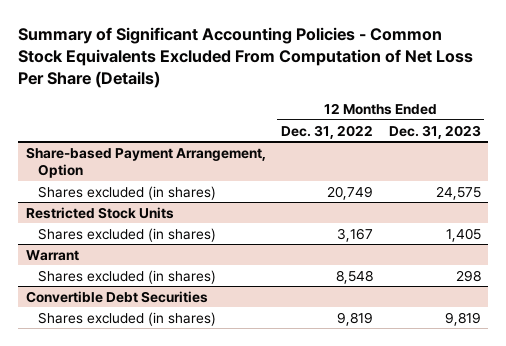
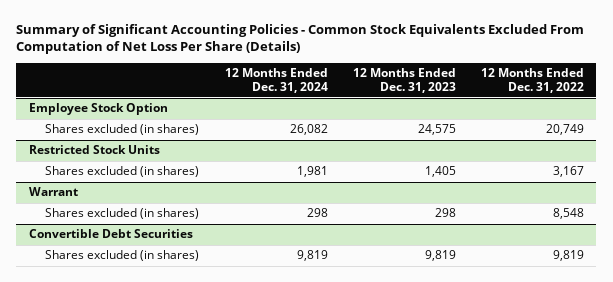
- | 12 Months Ended Dec. 31, 2022 | 12 Months Ended Dec. 31, 2023
+ | 12 Months Ended Dec. 31, 2024 | 12 Months Ended Dec. 31, 2023 | 12 Months Ended Dec. 31, 2022
- Share-based Payment Arrangement, Option
+ Employee Stock Option

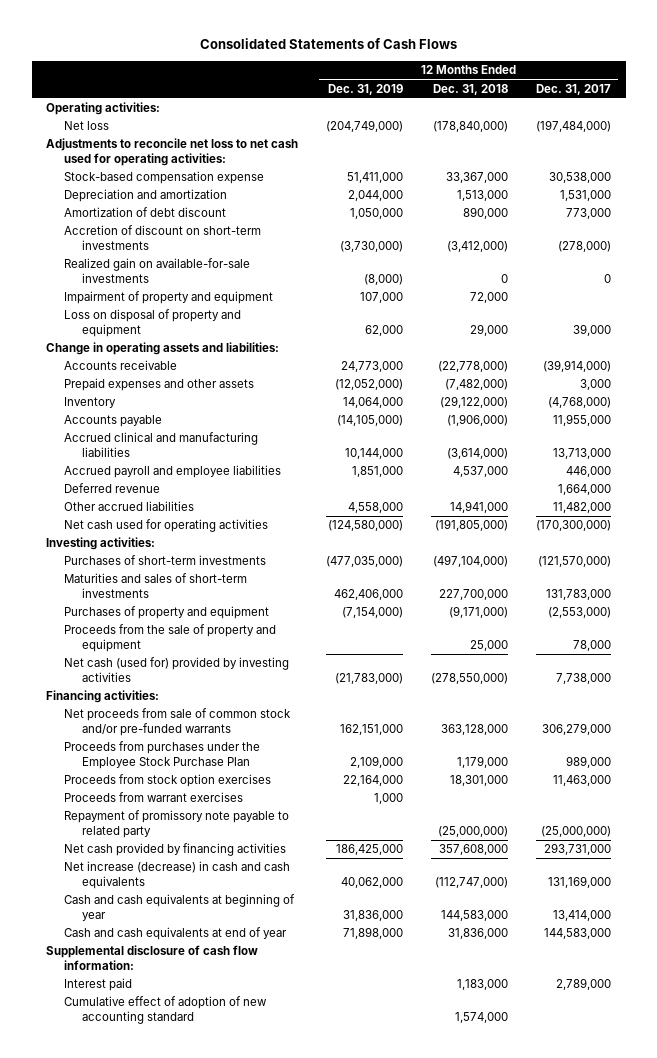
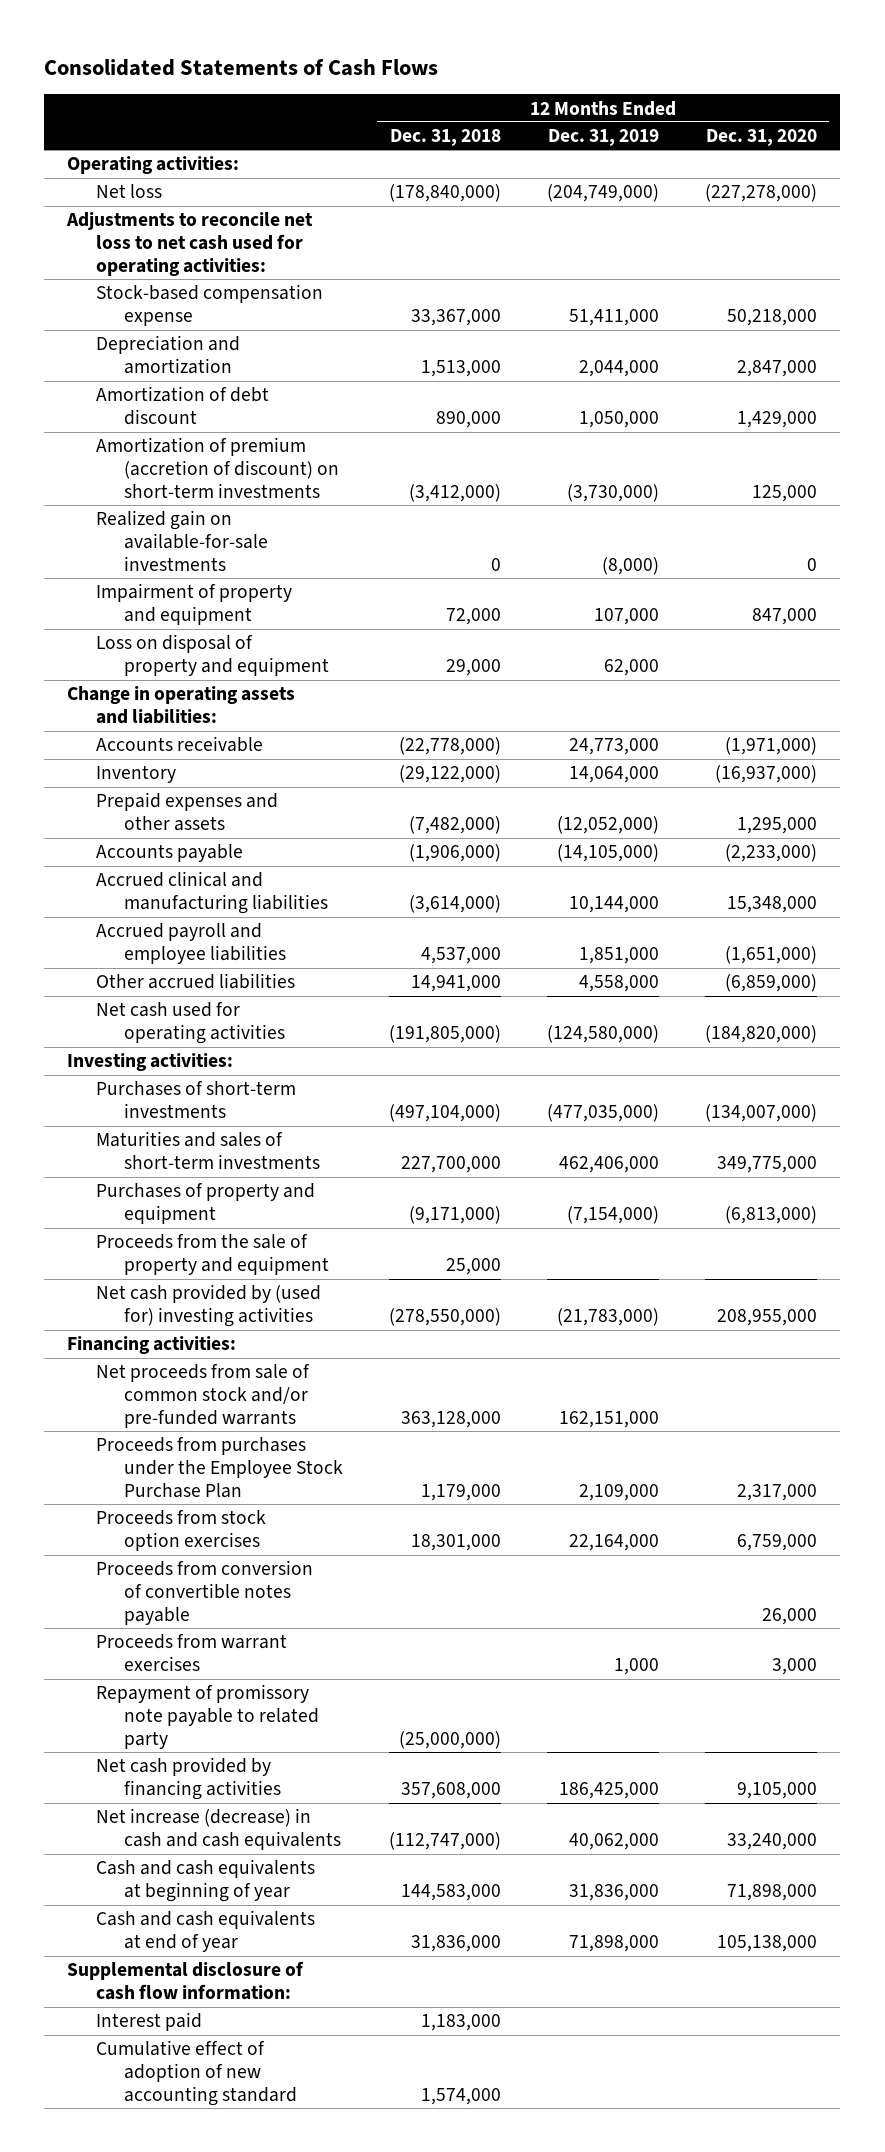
- | 12 Months Ended Dec. 31, 2019 | 12 Months Ended Dec. 31, 2018 | 12 Months Ended Dec. 31, 2017
+ | 12 Months Ended Dec. 31, 2018 | 12 Months Ended Dec. 31, 2019 | 12 Months Ended Dec. 31, 2020
- Accretion of discount on short-term investments | (3,730,000) | (3,412,000) | (278,000)
+ Amortization of premium (accretion of discount) on short-term investments | (3,412,000) | (3,730,000) | 125,000
moved down: Prepaid expenses and other assets | (7,482,000) | (12,052,000) | 1,295,000
- Deferred revenue | | | 1,664,000
- Net cash (used for) provided by investing activities | (21,783,000) | (278,550,000) | 7,738,000
+ Net cash provided by (used for) investing activities | (278,550,000) | (21,783,000) | 208,955,000
+ Proceeds from conversion of convertible notes payable | | | 26,000

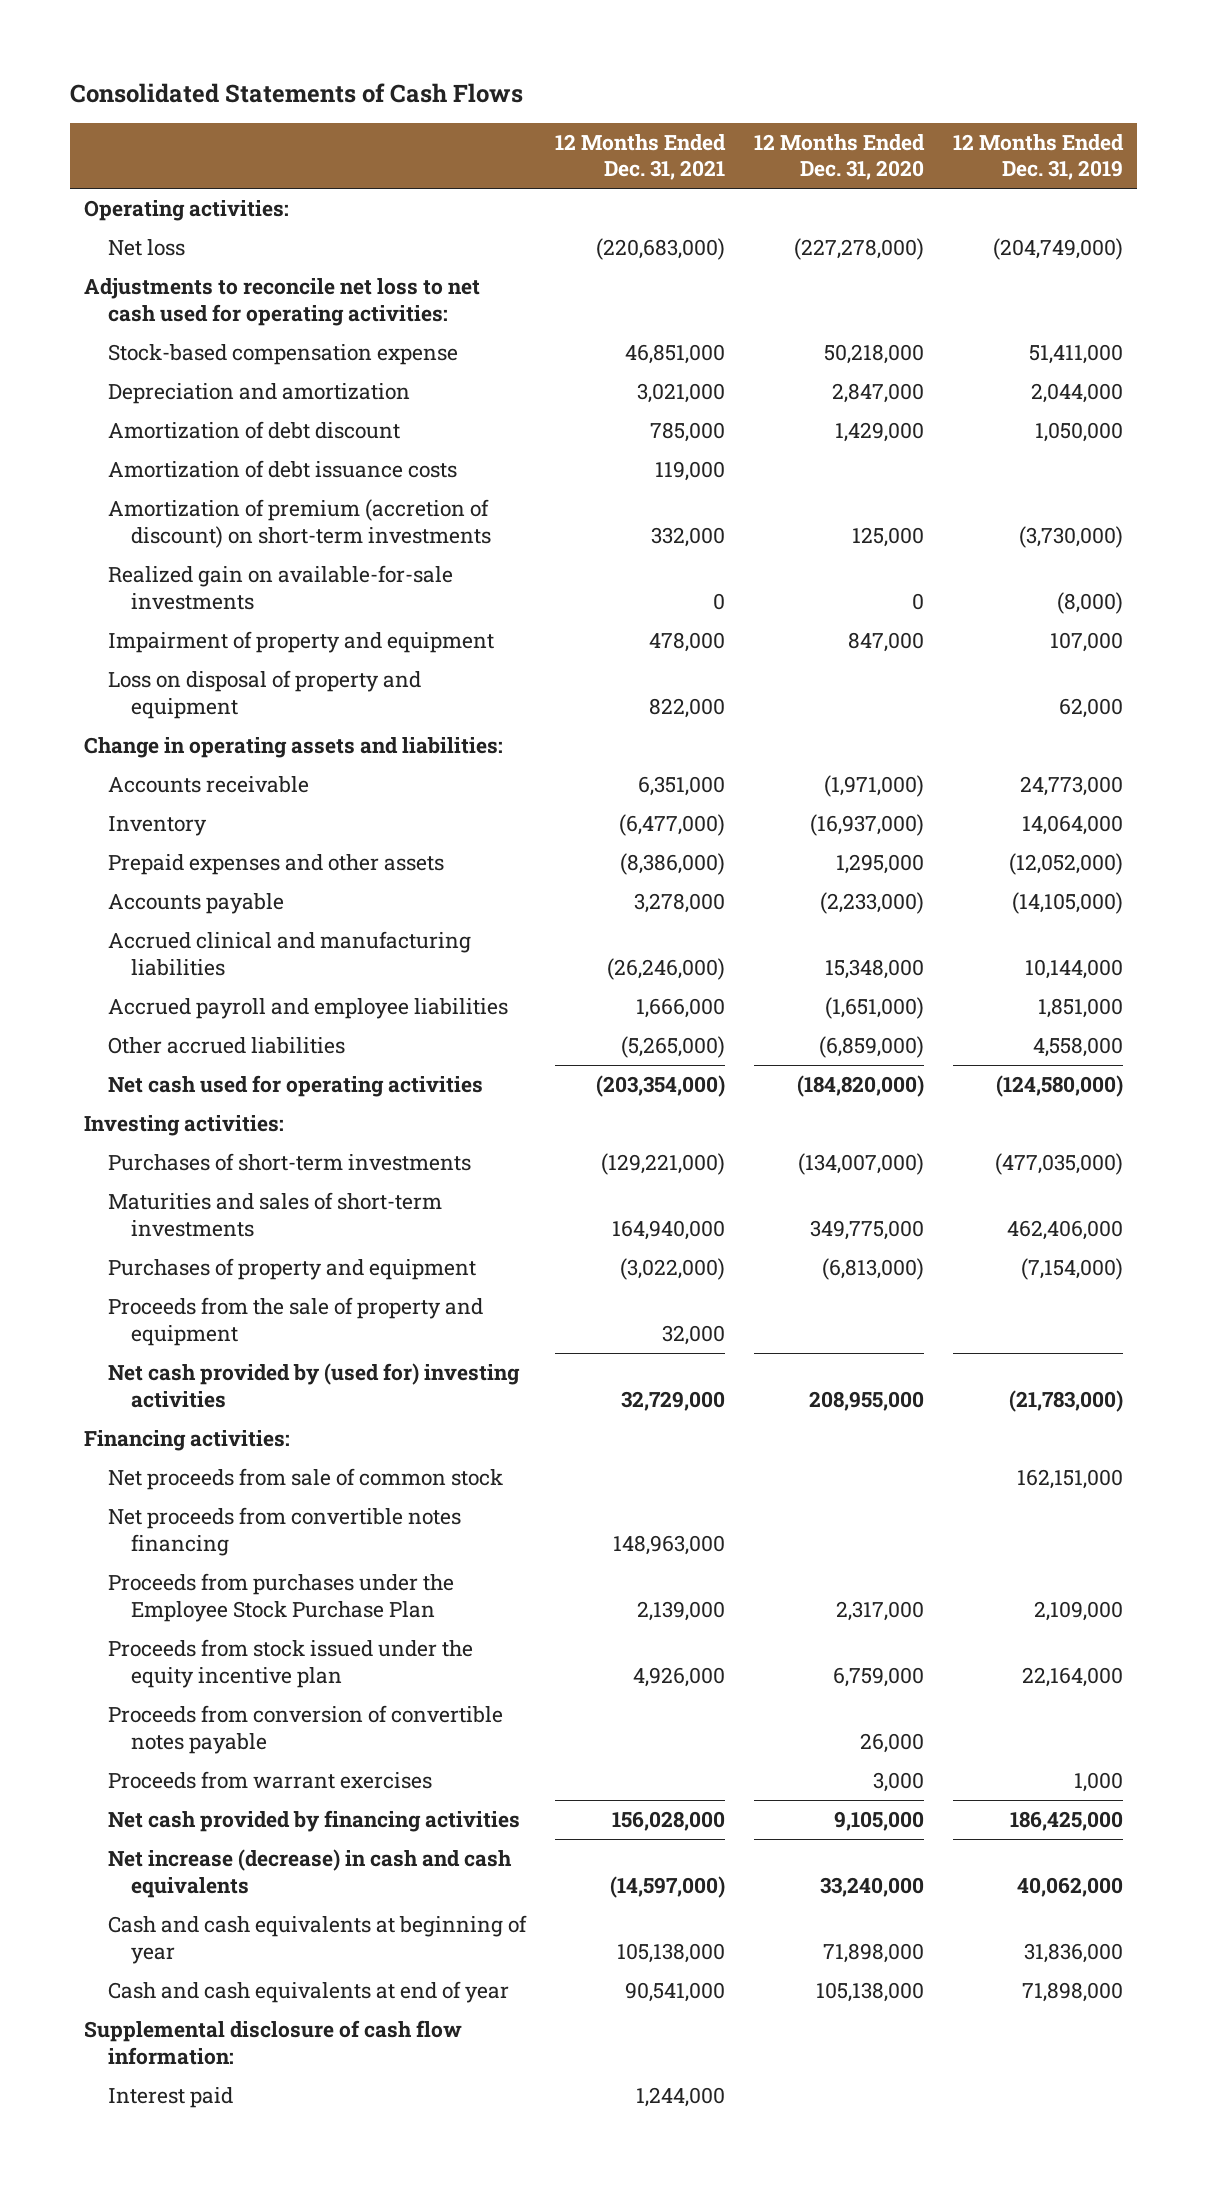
- | 12 Months Ended Dec. 31, 2018 | 12 Months Ended Dec. 31, 2019 | 12 Months Ended Dec. 31, 2020
+ | 12 Months Ended Dec. 31, 2021 | 12 Months Ended Dec. 31, 2020 | 12 Months Ended Dec. 31, 2019
+ Amortization of debt issuance costs | 119,000 | |
- Net proceeds from sale of common stock and/or pre-funded warrants | 363,128,000 | 162,151,000 |
+ Net proceeds from sale of common stock | | | 162,151,000
+ Net proceeds from convertible notes financing | 148,963,000 | |
- Proceeds from stock option exercises | 18,301,000 | 22,164,000 | 6,759,000
+ Proceeds from stock issued under the equity incentive plan | 4,926,000 | 6,759,000 | 22,164,000
- Repayment of promissory note payable to related party | (25,000,000) | |
- Cumulative effect of adoption of new accounting standard | 1,574,000 | |

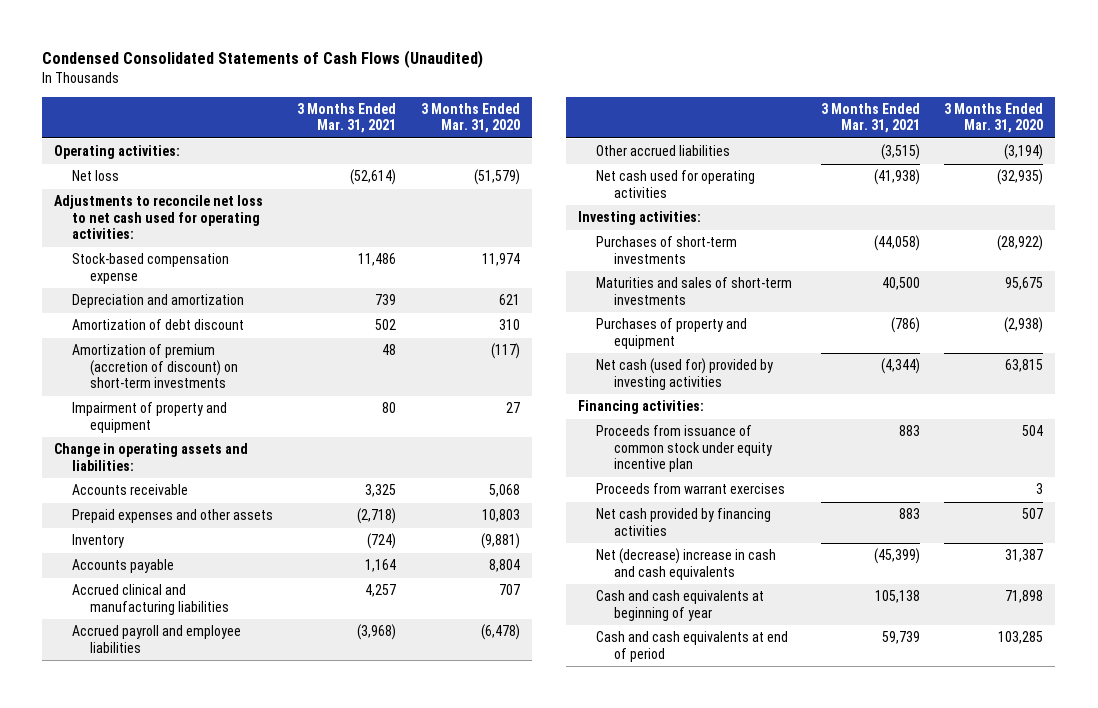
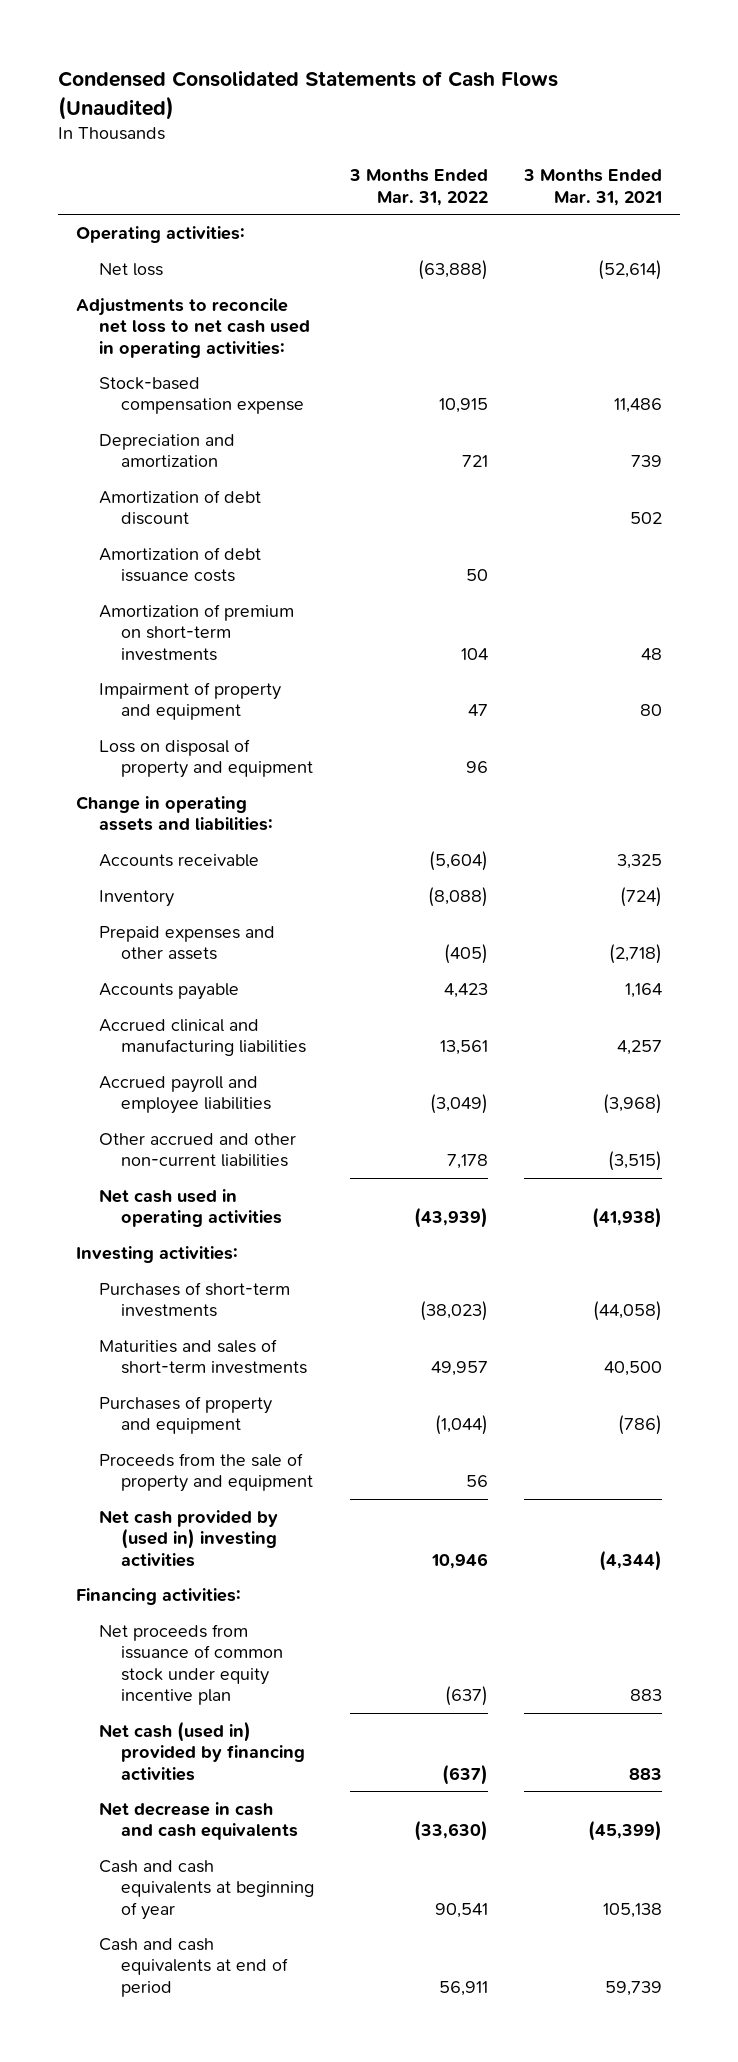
- | 3 Months Ended Mar. 31, 2021 | 3 Months Ended Mar. 31, 2020
+ | 3 Months Ended Mar. 31, 2022 | 3 Months Ended Mar. 31, 2021
- Adjustments to reconcile net loss to net cash used for operating activities:
+ Adjustments to reconcile net loss to net cash used in operating activities:
- Amortization of premium (accretion of discount) on short-term investments | 48 | (117)
+ Amortization of debt issuance costs | 50 |
+ Amortization of premium on short-term investments | 104 | 48
+ Loss on disposal of property and equipment | 96 |
moved down: Prepaid expenses and other assets | (405) | (2,718)
- Other accrued liabilities | (3,515) | (3,194)
- Net cash used for operating activities | (41,938) | (32,935)
+ Other accrued and other non-current liabilities | 7,178 | (3,515)
+ Net cash used in operating activities | (43,939) | (41,938)
- Net cash (used for) provided by investing activities | (4,344) | 63,815
+ Proceeds from the sale of property and equipment | 56 |
+ Net cash provided by (used in) investing activities | 10,946 | (4,344)
- Proceeds from issuance of common stock under equity incentive plan | 883 | 504
- Proceeds from warrant exercises | | 3
- Net cash provided by financing activities | 883 | 507
- Net (decrease) increase in cash and cash equivalents | (45,399) | 31,387
+ Net proceeds from issuance of common stock under equity incentive plan | (637) | 883
+ Net cash (used in) provided by financing activities | (637) | 883
+ Net decrease in cash and cash equivalents | (33,630) | (45,399)

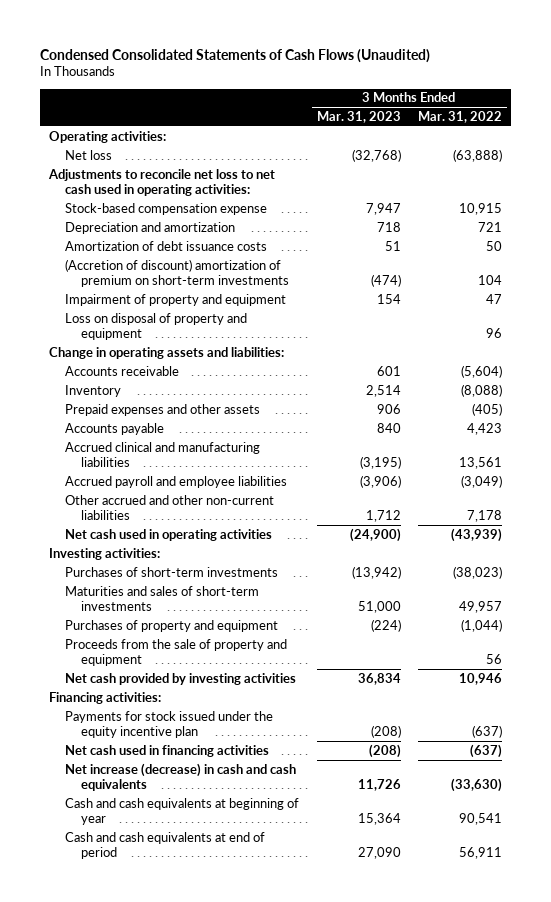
- | 3 Months Ended Mar. 31, 2022 | 3 Months Ended Mar. 31, 2021
+ | 3 Months Ended Mar. 31, 2023 | 3 Months Ended Mar. 31, 2022
- Amortization of debt discount | | 502
- Amortization of premium on short-term investments | 104 | 48
+ (Accretion of discount) amortization of premium on short-term investments | (474) | 104
- Net cash provided by (used in) investing activities | 10,946 | (4,344)
+ Net cash provided by investing activities | 36,834 | 10,946
- Net proceeds from issuance of common stock under equity incentive plan | (637) | 883
- Net cash (used in) provided by financing activities | (637) | 883
- Net decrease in cash and cash equivalents | (33,630) | (45,399)
+ Payments for stock issued under the equity incentive plan | (208) | (637)
+ Net cash used in financing activities | (208) | (637)
+ Net increase (decrease) in cash and cash equivalents | 11,726 | (33,630)

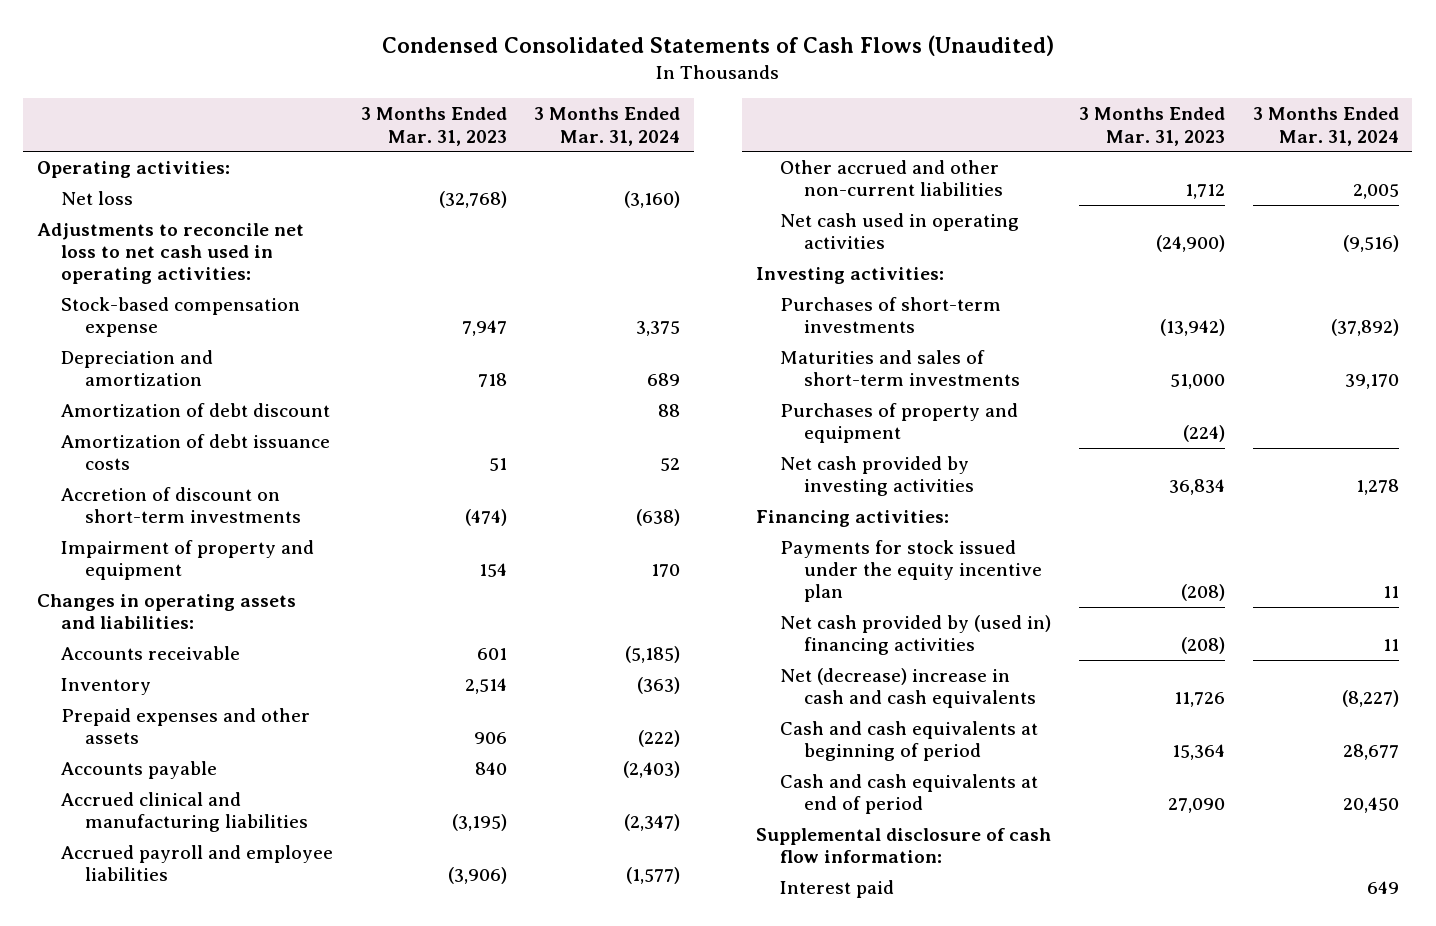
- | 3 Months Ended Mar. 31, 2023 | 3 Months Ended Mar. 31, 2022
+ | 3 Months Ended Mar. 31, 2023 | 3 Months Ended Mar. 31, 2024
+ Amortization of debt discount | | 88
- (Accretion of discount) amortization of premium on short-term investments | (474) | 104
+ Accretion of discount on short-term investments | (474) | (638)
- Loss on disposal of property and equipment | | 96
- Change in operating assets and liabilities:
+ Changes in operating assets and liabilities:
- Proceeds from the sale of property and equipment | | 56
- Net cash used in financing activities | (208) | (637)
- Net increase (decrease) in cash and cash equivalents | 11,726 | (33,630)
- Cash and cash equivalents at beginning of year | 15,364 | 90,541
+ Net cash provided by (used in) financing activities | (208) | 11
+ Net (decrease) increase in cash and cash equivalents | 11,726 | (8,227)
+ Cash and cash equivalents at beginning of period | 15,364 | 28,677
+ Supplemental disclosure of cash flow information:
+ Interest paid | | 649

